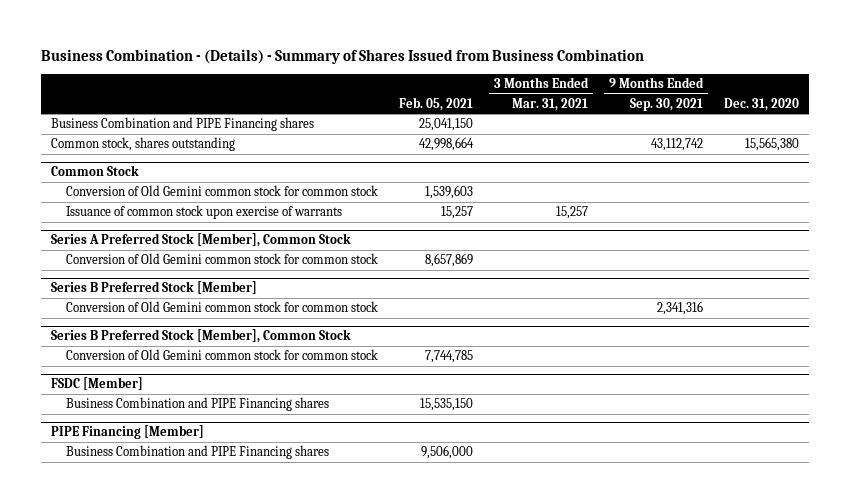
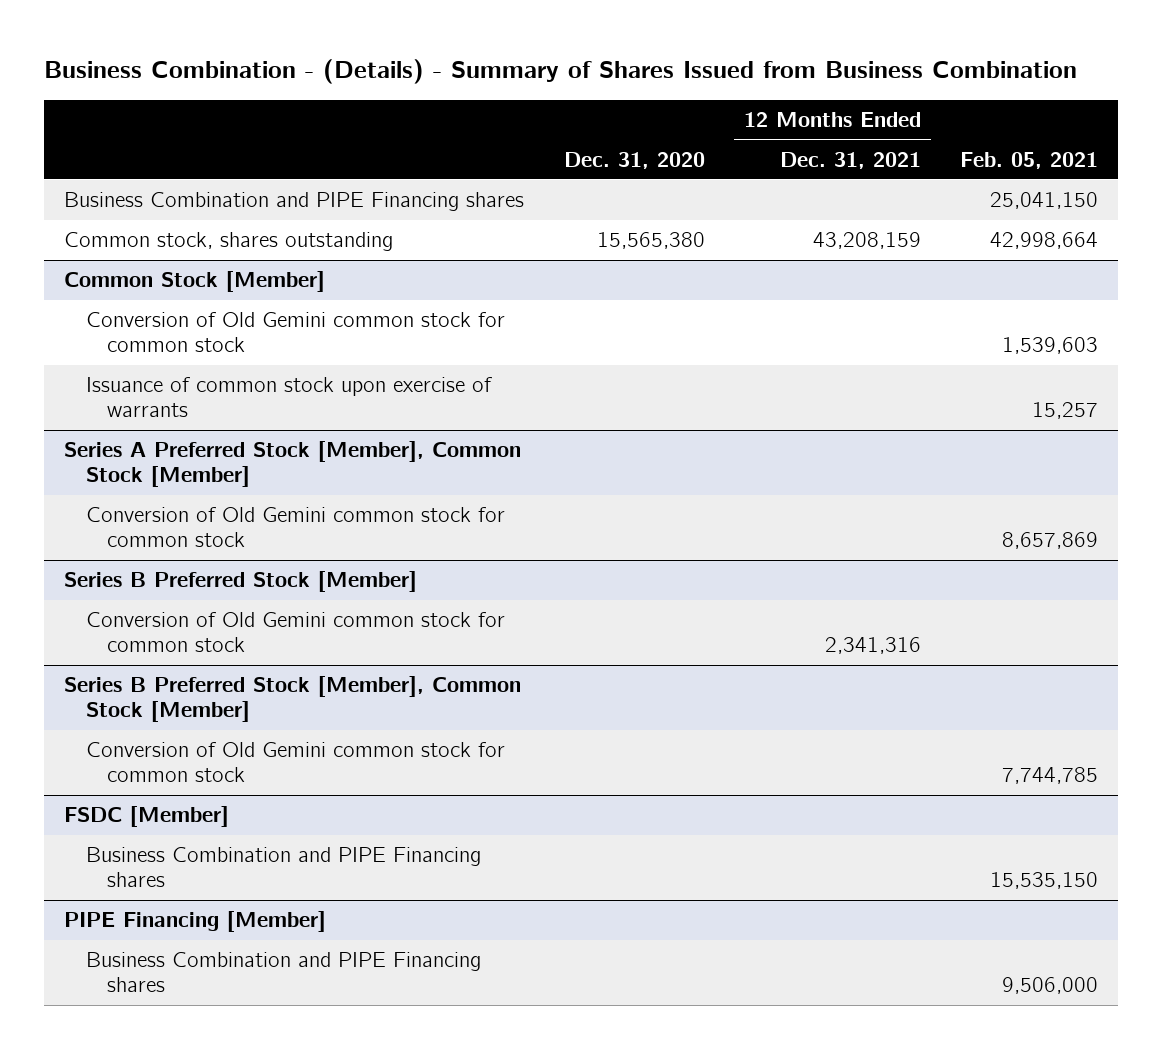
- | Feb. 05, 2021 | 3 Months Ended Mar. 31, 2021 | 9 Months Ended Sep. 30, 2021 | Dec. 31, 2020
+ | Dec. 31, 2020 | 12 Months Ended Dec. 31, 2021 | Feb. 05, 2021
- Common Stock
+ Common Stock [Member]
- Series A Preferred Stock [Member], Common Stock
+ Series A Preferred Stock [Member], Common Stock [Member]
- Series B Preferred Stock [Member], Common Stock
+ Series B Preferred Stock [Member], Common Stock [Member]

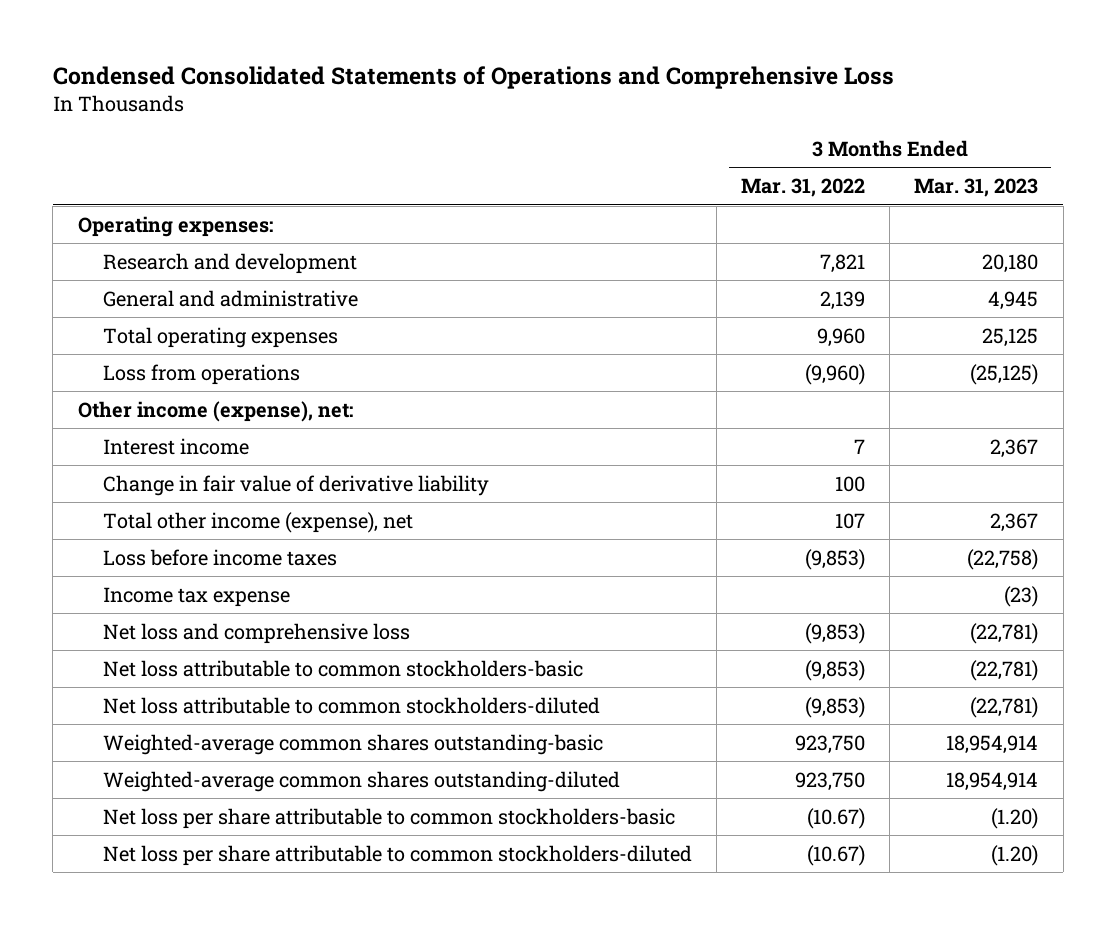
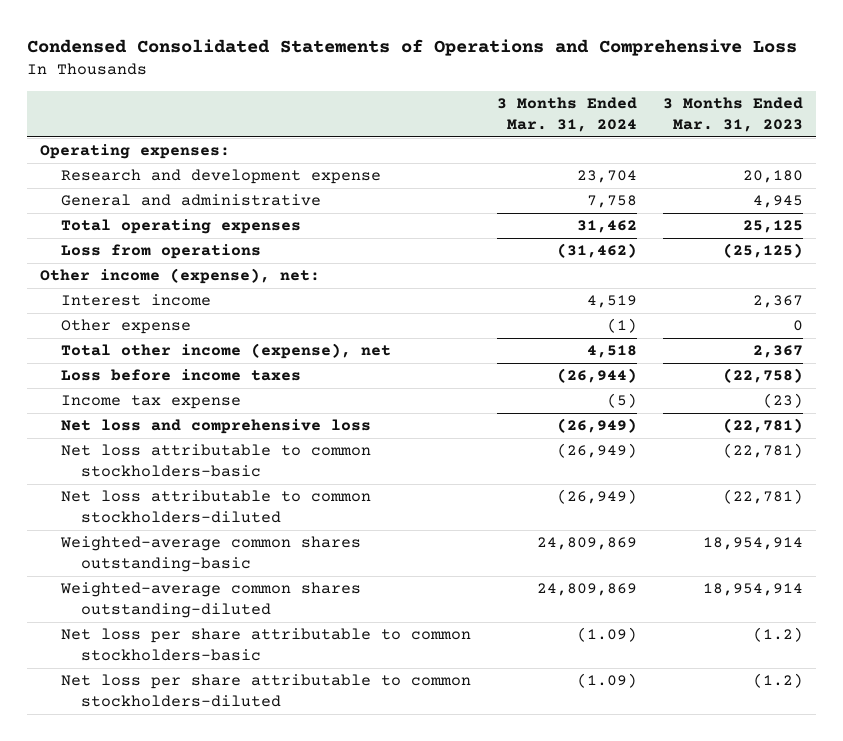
- | 3 Months Ended Mar. 31, 2022 | 3 Months Ended Mar. 31, 2023
+ | 3 Months Ended Mar. 31, 2024 | 3 Months Ended Mar. 31, 2023
- Research and development | 7,821 | 20,180
+ Research and development expense | 23,704 | 20,180
- Change in fair value of derivative liability | 100 |
+ Other expense | (1) | 0
- Net loss per share attributable to common stockholders-basic | (10.67) | (1.20)
- Net loss per share attributable to common stockholders-diluted | (10.67) | (1.20)
+ Net loss per share attributable to common stockholders-basic | (1.09) | (1.2)
+ Net loss per share attributable to common stockholders-diluted | (1.09) | (1.2)

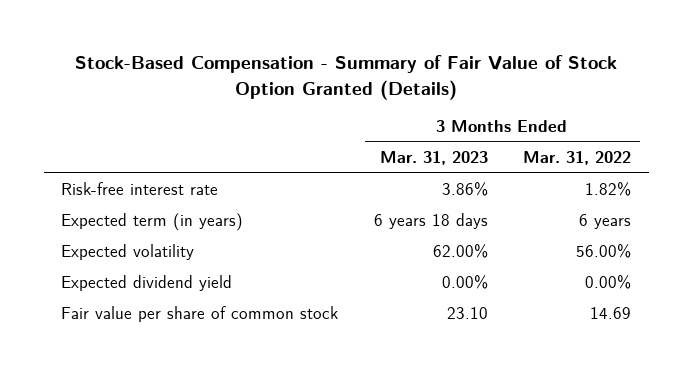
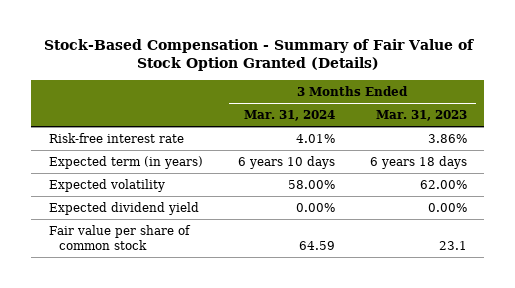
- | 3 Months Ended Mar. 31, 2023 | 3 Months Ended Mar. 31, 2022
+ | 3 Months Ended Mar. 31, 2024 | 3 Months Ended Mar. 31, 2023
- Fair value per share of common stock | 23.10 | 14.69
+ Fair value per share of common stock | 64.59 | 23.1

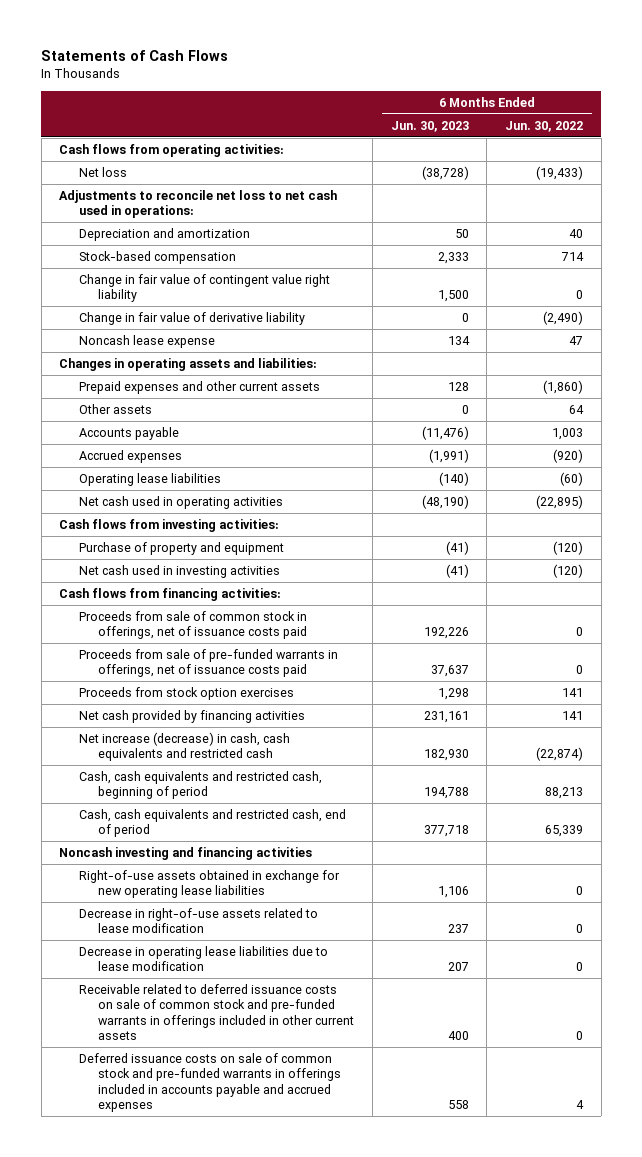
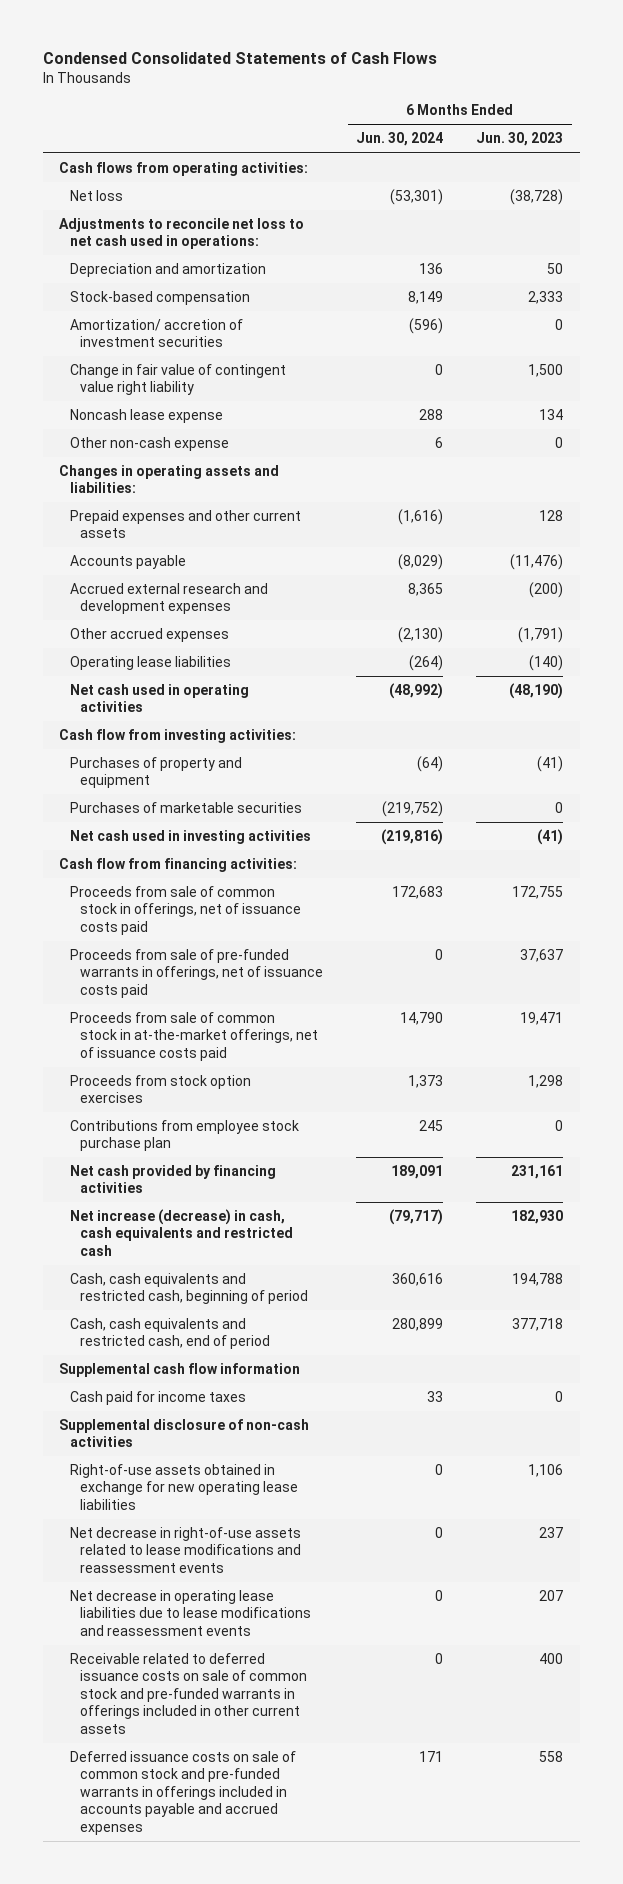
- Statements of Cash Flows
+ Condensed Consolidated Statements of Cash Flows
- | 6 Months Ended Jun. 30, 2023 | 6 Months Ended Jun. 30, 2022
+ | 6 Months Ended Jun. 30, 2024 | 6 Months Ended Jun. 30, 2023
+ Amortization/ accretion of investment securities | (596) | 0
- Change in fair value of derivative liability | 0 | (2,490)
+ Other non-cash expense | 6 | 0
- Other assets | 0 | 64
- Accrued expenses | (1,991) | (920)
+ Accrued external research and development expenses | 8,365 | (200)
+ Other accrued expenses | (2,130) | (1,791)
- Cash flows from investing activities:
- Purchase of property and equipment | (41) | (120)
+ Cash flow from investing activities:
+ Purchases of property and equipment | (64) | (41)
+ Purchases of marketable securities | (219,752) | 0
- Cash flows from financing activities:
- Proceeds from sale of common stock in offerings, net of issuance costs paid | 192,226 | 0
+ Cash flow from financing activities:
+ Proceeds from sale of common stock in offerings, net of issuance costs paid | 172,683 | 172,755
+ Proceeds from sale of common stock in at-the-market offerings, net of issuance costs paid | 14,790 | 19,471
+ Contributions from employee stock purchase plan | 245 | 0
- Noncash investing and financing activities
+ Supplemental cash flow information
+ Cash paid for income taxes | 33 | 0
+ Supplemental disclosure of non-cash activities
- Decrease in right-of-use assets related to lease modification | 237 | 0
- Decrease in operating lease liabilities due to lease modification | 207 | 0
+ Net decrease in right-of-use assets related to lease modifications and reassessment events | 0 | 237
+ Net decrease in operating lease liabilities due to lease modifications and reassessment events | 0 | 207

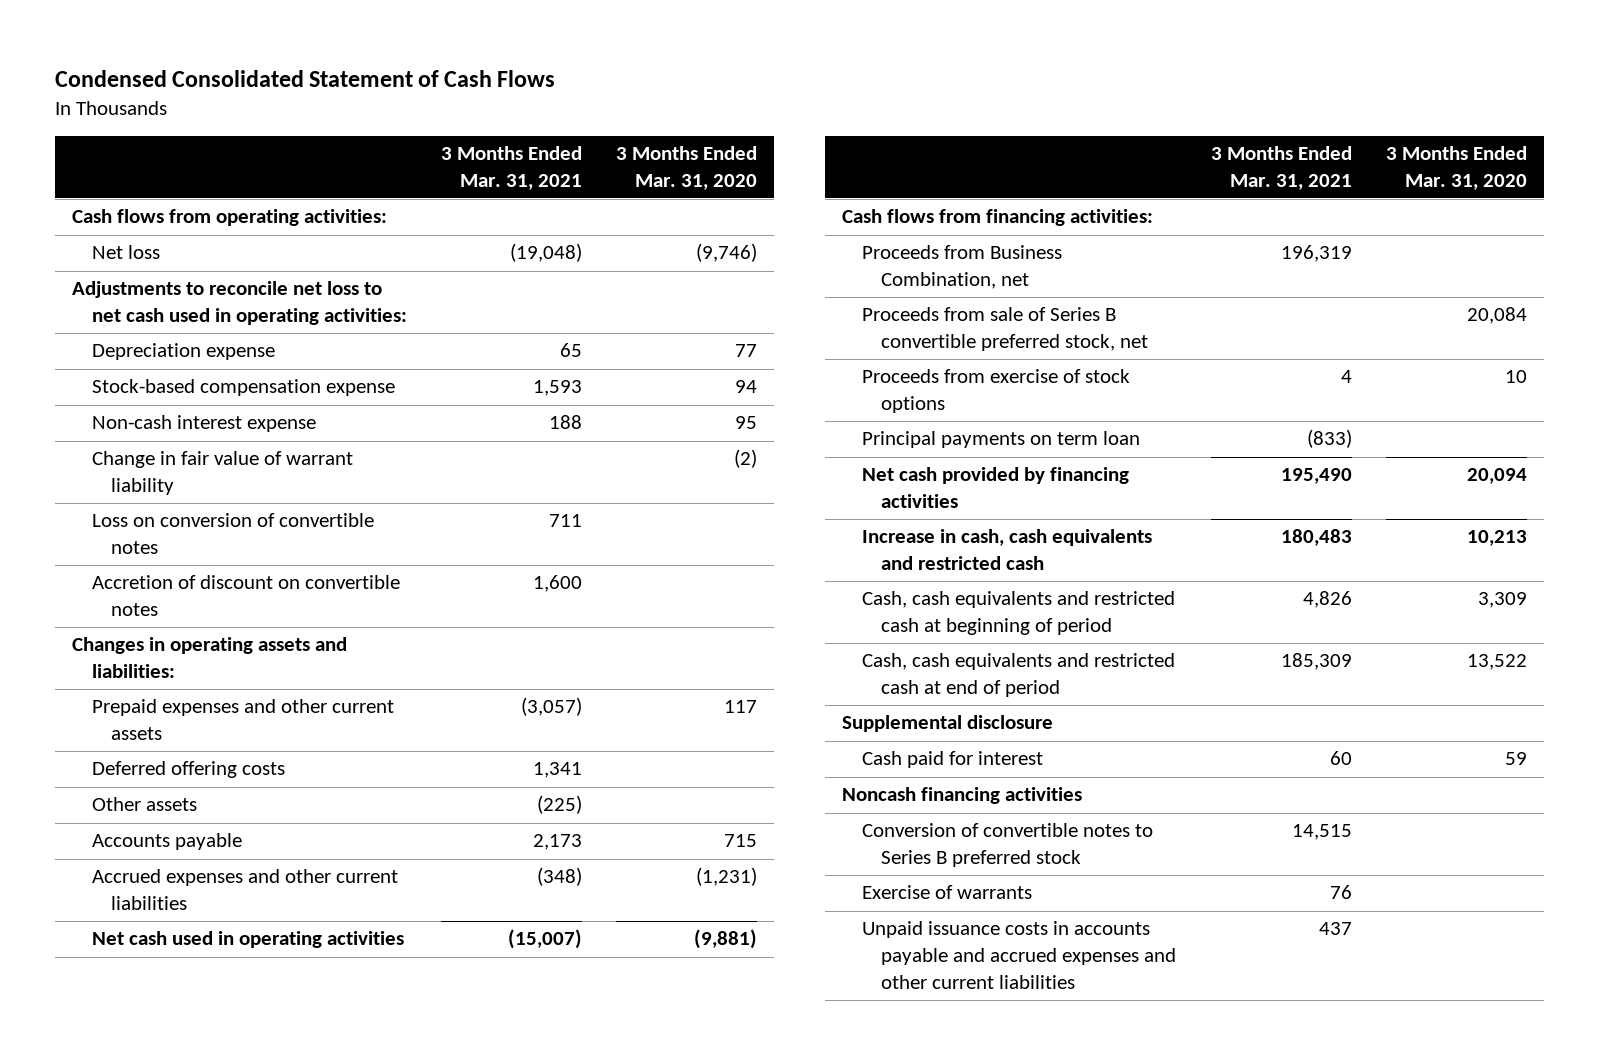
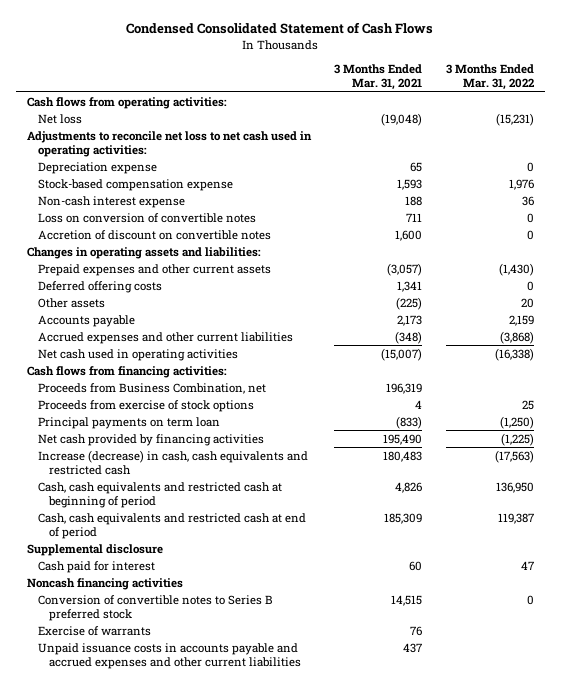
- | 3 Months Ended Mar. 31, 2021 | 3 Months Ended Mar. 31, 2020
+ | 3 Months Ended Mar. 31, 2021 | 3 Months Ended Mar. 31, 2022
- Change in fair value of warrant liability | | (2)
- Proceeds from sale of Series B convertible preferred stock, net | | 20,084
- Increase in cash, cash equivalents and restricted cash | 180,483 | 10,213
+ Increase (decrease) in cash, cash equivalents and restricted cash | 180,483 | (17,563)

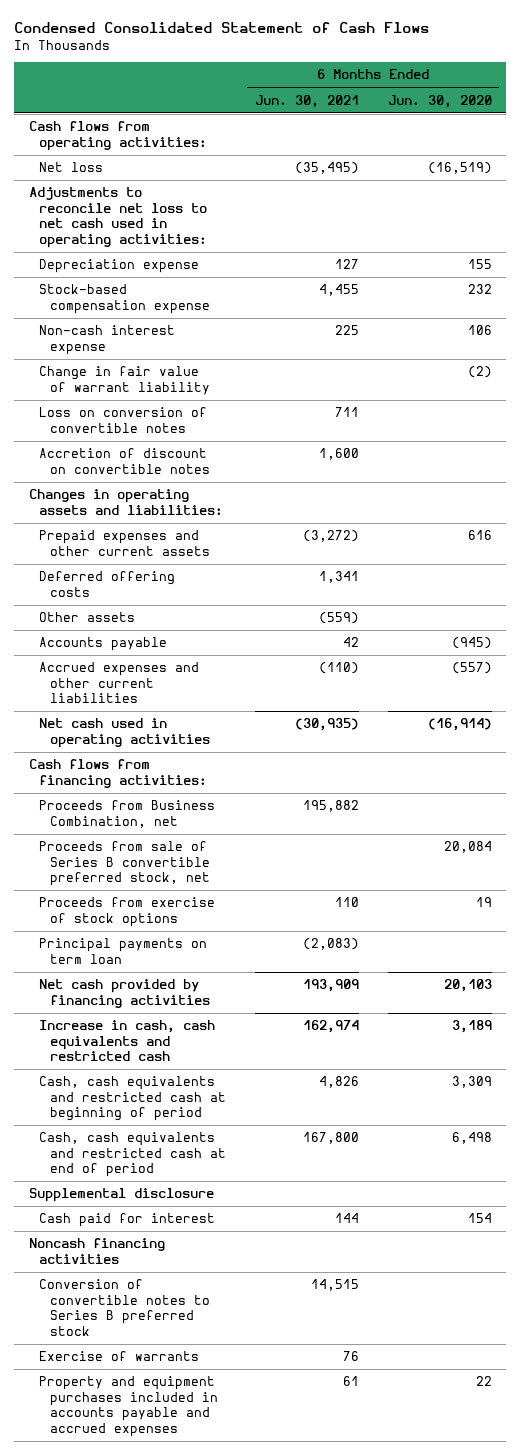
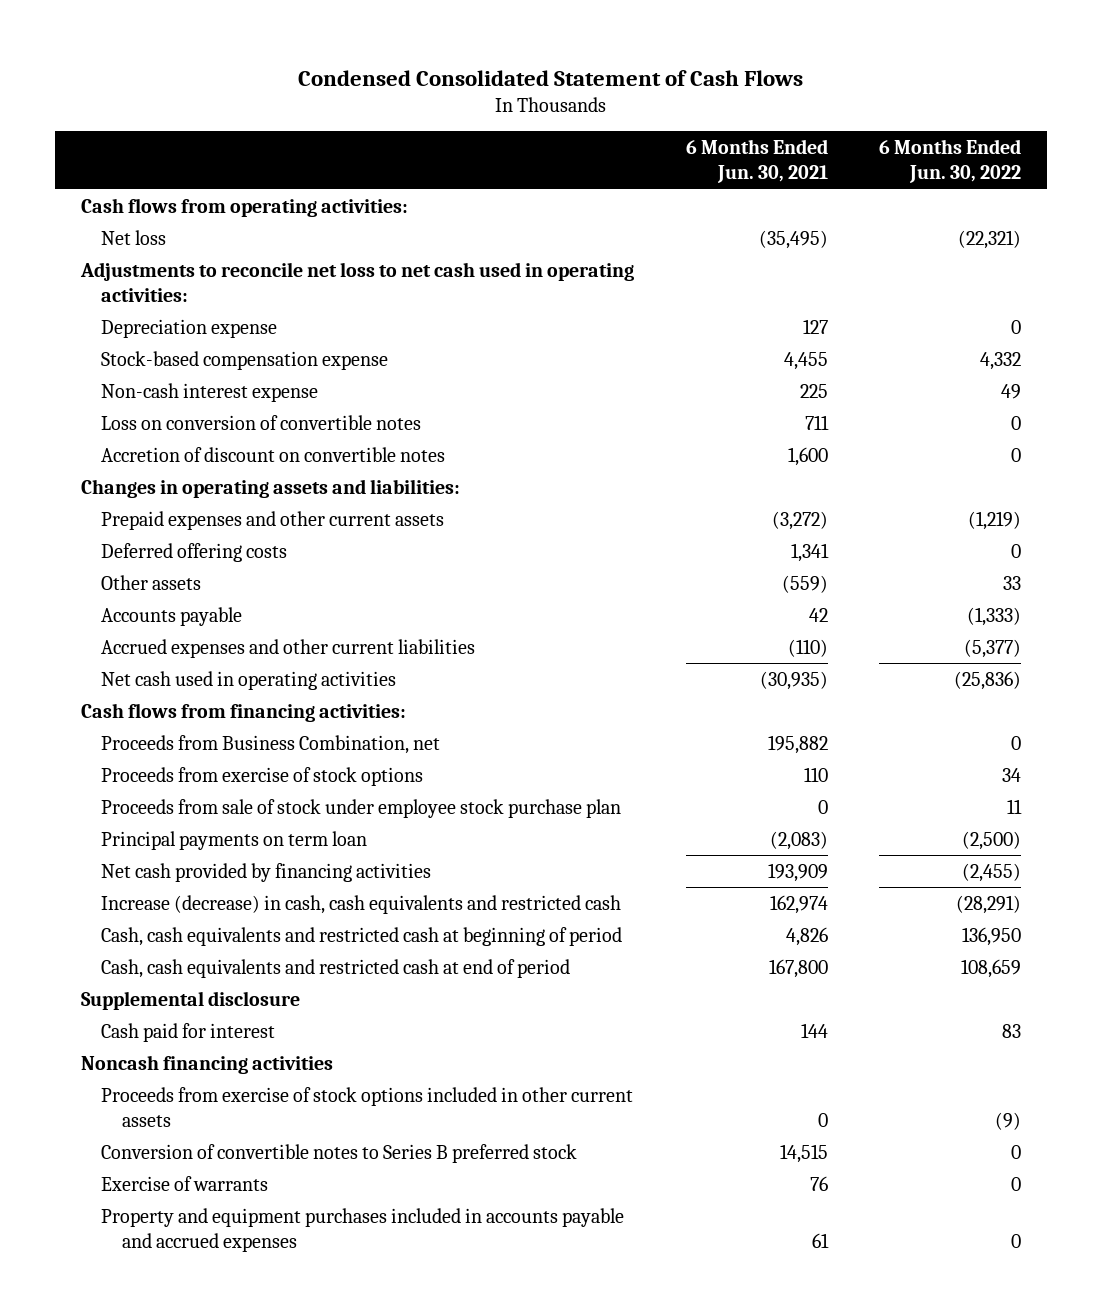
- | 6 Months Ended Jun. 30, 2021 | 6 Months Ended Jun. 30, 2020
+ | 6 Months Ended Jun. 30, 2021 | 6 Months Ended Jun. 30, 2022
- Change in fair value of warrant liability | | (2)
- Proceeds from sale of Series B convertible preferred stock, net | | 20,084
+ Proceeds from sale of stock under employee stock purchase plan | 0 | 11
- Increase in cash, cash equivalents and restricted cash | 162,974 | 3,189
+ Increase (decrease) in cash, cash equivalents and restricted cash | 162,974 | (28,291)
+ Proceeds from exercise of stock options included in other current assets | 0 | (9)

